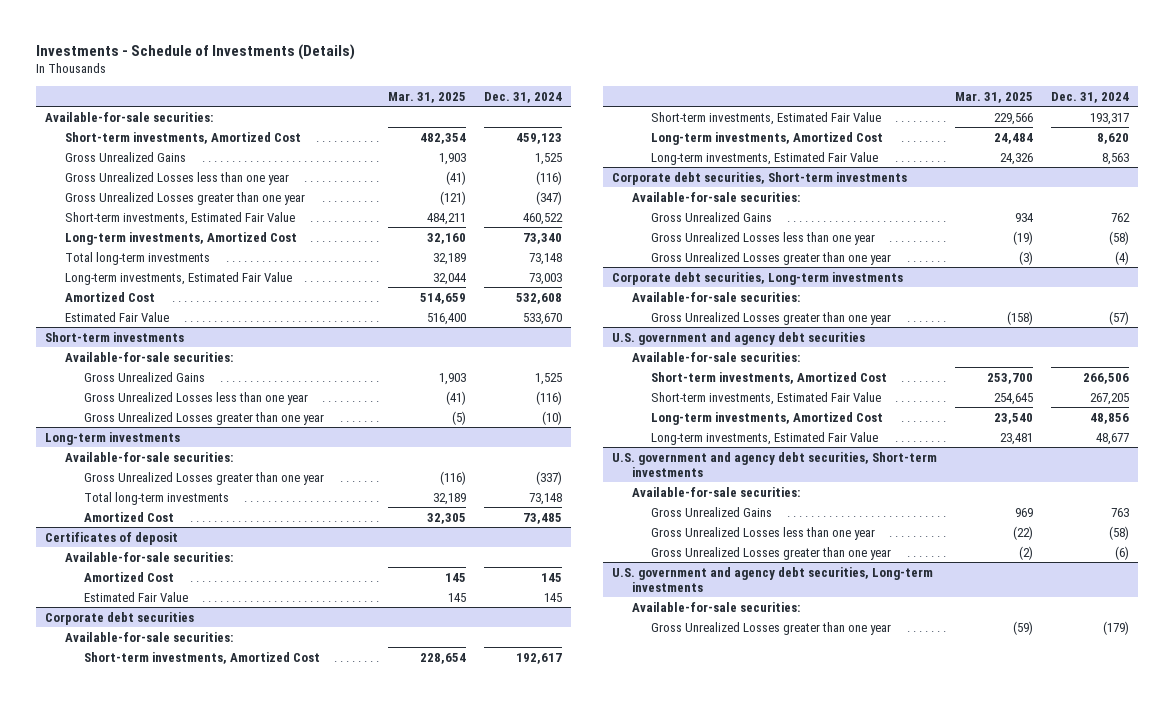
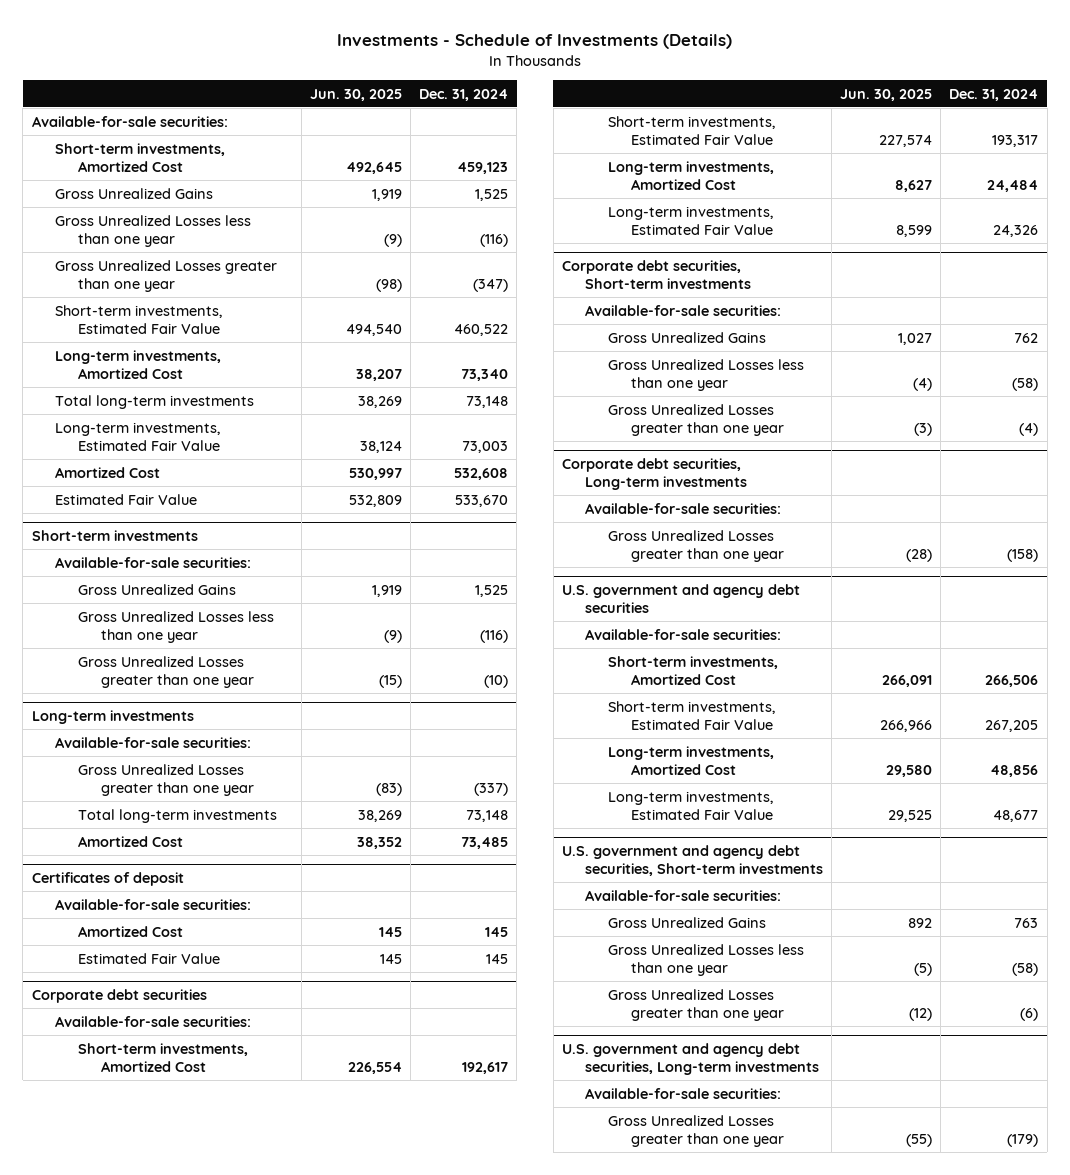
- | Mar. 31, 2025 | Dec. 31, 2024
+ | Jun. 30, 2025 | Dec. 31, 2024
@ Corporate debt securities
- Long-term investments, Amortized Cost | 24,484 | 8,620
- Long-term investments, Estimated Fair Value | 24,326 | 8,563
+ Long-term investments, Amortized Cost | 8,627 | 24,484
+ Long-term investments, Estimated Fair Value | 8,599 | 24,326
@ Corporate debt securities, Long-term investments
- Gross Unrealized Losses greater than one year | (158) | (57)
+ Gross Unrealized Losses greater than one year | (28) | (158)

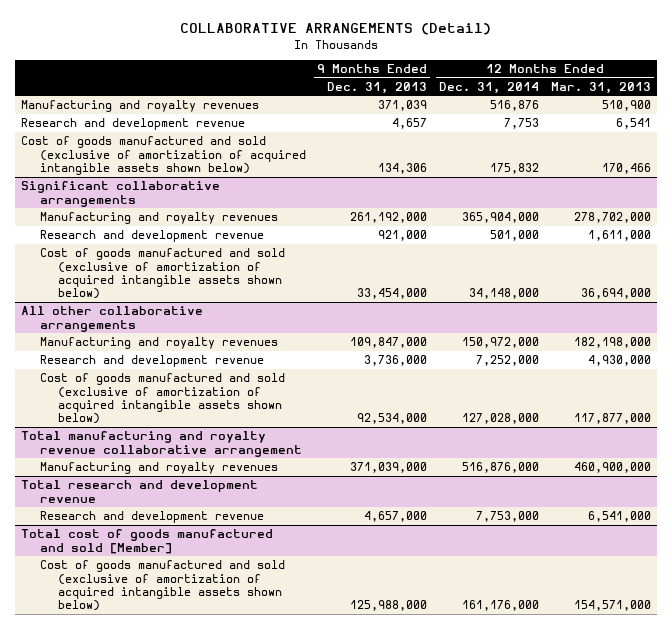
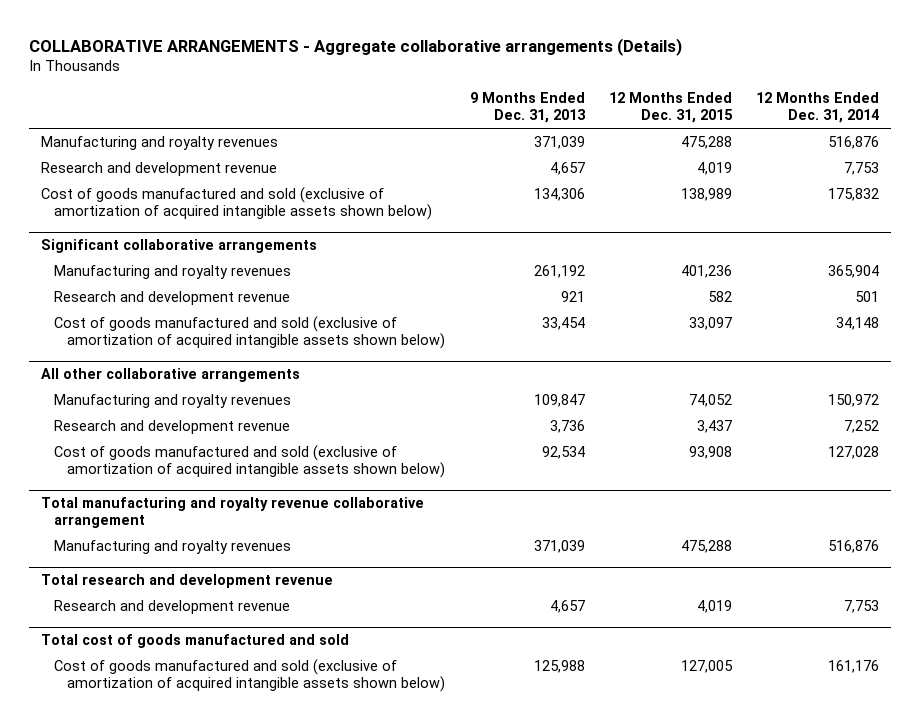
- COLLABORATIVE ARRANGEMENTS (Detail)
+ COLLABORATIVE ARRANGEMENTS - Aggregate collaborative arrangements (Details)
- | 9 Months Ended Dec. 31, 2013 | 12 Months Ended Dec. 31, 2014 | 12 Months Ended Mar. 31, 2013
+ | 9 Months Ended Dec. 31, 2013 | 12 Months Ended Dec. 31, 2015 | 12 Months Ended Dec. 31, 2014
@ Significant collaborative arrangements
- Manufacturing and royalty revenues | 261,192,000 | 365,904,000 | 278,702,000
- Research and development revenue | 921,000 | 501,000 | 1,611,000
- Cost of goods manufactured and sold (exclusive of amortization of acquired intangible assets shown below) | 33,454,000 | 34,148,000 | 36,694,000
+ Manufacturing and royalty revenues | 261,192 | 401,236 | 365,904
+ Research and development revenue | 921 | 582 | 501
+ Cost of goods manufactured and sold (exclusive of amortization of acquired intangible assets shown below) | 33,454 | 33,097 | 34,148
@ All other collaborative arrangements
- Manufacturing and royalty revenues | 109,847,000 | 150,972,000 | 182,198,000
- Research and development revenue | 3,736,000 | 7,252,000 | 4,930,000
- Cost of goods manufactured and sold (exclusive of amortization of acquired intangible assets shown below) | 92,534,000 | 127,028,000 | 117,877,000
+ Manufacturing and royalty revenues | 109,847 | 74,052 | 150,972
+ Research and development revenue | 3,736 | 3,437 | 7,252
+ Cost of goods manufactured and sold (exclusive of amortization of acquired intangible assets shown below) | 92,534 | 93,908 | 127,028
@ Total manufacturing and royalty revenue collaborative arrangement
- Manufacturing and royalty revenues | 371,039,000 | 516,876,000 | 460,900,000
+ Manufacturing and royalty revenues | 371,039 | 475,288 | 516,876
@ Total research and development revenue
- Research and development revenue | 4,657,000 | 7,753,000 | 6,541,000
- Total cost of goods manufactured and sold [Member]
- Cost of goods manufactured and sold (exclusive of amortization of acquired intangible assets shown below) | 125,988,000 | 161,176,000 | 154,571,000
@ Total research and development revenue
+ Research and development revenue | 4,657 | 4,019 | 7,753
+ Total cost of goods manufactured and sold
+ Cost of goods manufactured and sold (exclusive of amortization of acquired intangible assets shown below) | 125,988 | 127,005 | 161,176

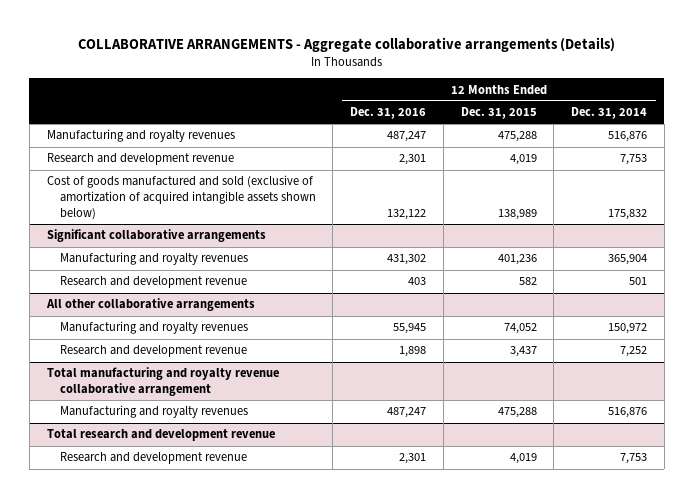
- | 9 Months Ended Dec. 31, 2013 | 12 Months Ended Dec. 31, 2015 | 12 Months Ended Dec. 31, 2014
+ | 12 Months Ended Dec. 31, 2016 | 12 Months Ended Dec. 31, 2015 | 12 Months Ended Dec. 31, 2014
@ Significant collaborative arrangements
- Cost of goods manufactured and sold (exclusive of amortization of acquired intangible assets shown below) | 33,454 | 33,097 | 34,148
@ All other collaborative arrangements
- Cost of goods manufactured and sold (exclusive of amortization of acquired intangible assets shown below) | 92,534 | 93,908 | 127,028
- Total cost of goods manufactured and sold
- Cost of goods manufactured and sold (exclusive of amortization of acquired intangible assets shown below) | 125,988 | 127,005 | 161,176

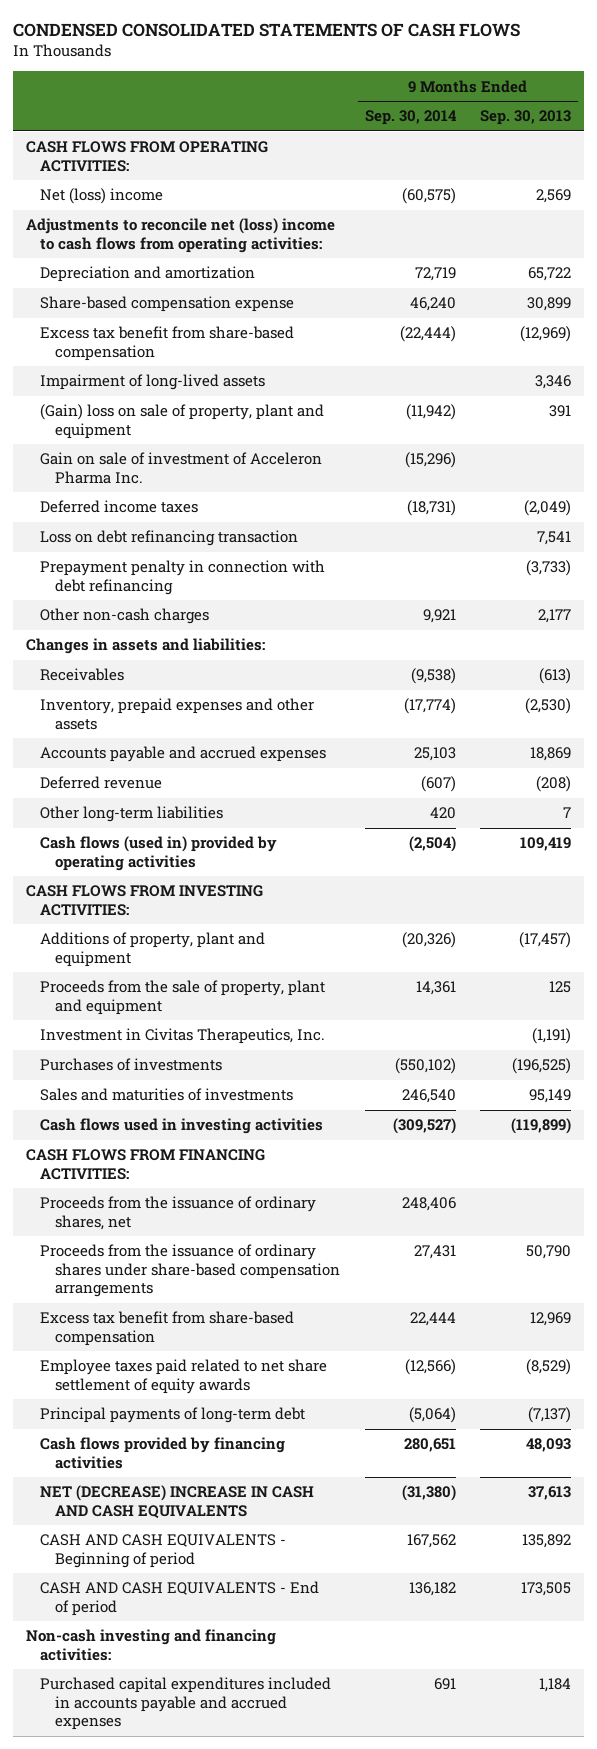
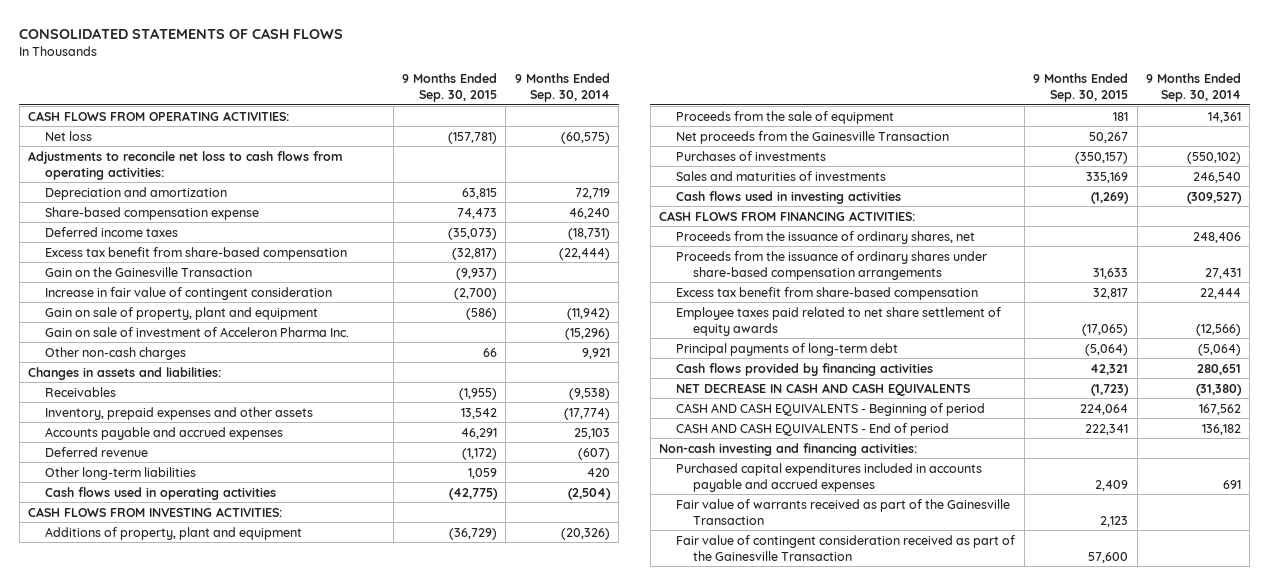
- CONDENSED CONSOLIDATED STATEMENTS OF CASH FLOWS
+ CONSOLIDATED STATEMENTS OF CASH FLOWS
- | 9 Months Ended Sep. 30, 2014 | 9 Months Ended Sep. 30, 2013
+ | 9 Months Ended Sep. 30, 2015 | 9 Months Ended Sep. 30, 2014
- Net (loss) income | (60,575) | 2,569
- Adjustments to reconcile net (loss) income to cash flows from operating activities:
+ Net loss | (157,781) | (60,575)
+ Adjustments to reconcile net loss to cash flows from operating activities:
moved up: Deferred income taxes | (35,073) | (18,731)
- Impairment of long-lived assets | | 3,346
- (Gain) loss on sale of property, plant and equipment | (11,942) | 391
+ Gain on the Gainesville Transaction | (9,937) |
+ Increase in fair value of contingent consideration | (2,700) |
+ Gain on sale of property, plant and equipment | (586) | (11,942)
- Loss on debt refinancing transaction | | 7,541
- Prepayment penalty in connection with debt refinancing | | (3,733)
- Cash flows (used in) provided by operating activities | (2,504) | 109,419
+ Cash flows used in operating activities | (42,775) | (2,504)
- Proceeds from the sale of property, plant and equipment | 14,361 | 125
- Investment in Civitas Therapeutics, Inc. | | (1,191)
+ Proceeds from the sale of equipment | 181 | 14,361
+ Net proceeds from the Gainesville Transaction | 50,267 |
- NET (DECREASE) INCREASE IN CASH AND CASH EQUIVALENTS | (31,380) | 37,613
+ NET DECREASE IN CASH AND CASH EQUIVALENTS | (1,723) | (31,380)
+ Fair value of warrants received as part of the Gainesville Transaction | 2,123 |
+ Fair value of contingent consideration received as part of the Gainesville Transaction | 57,600 |

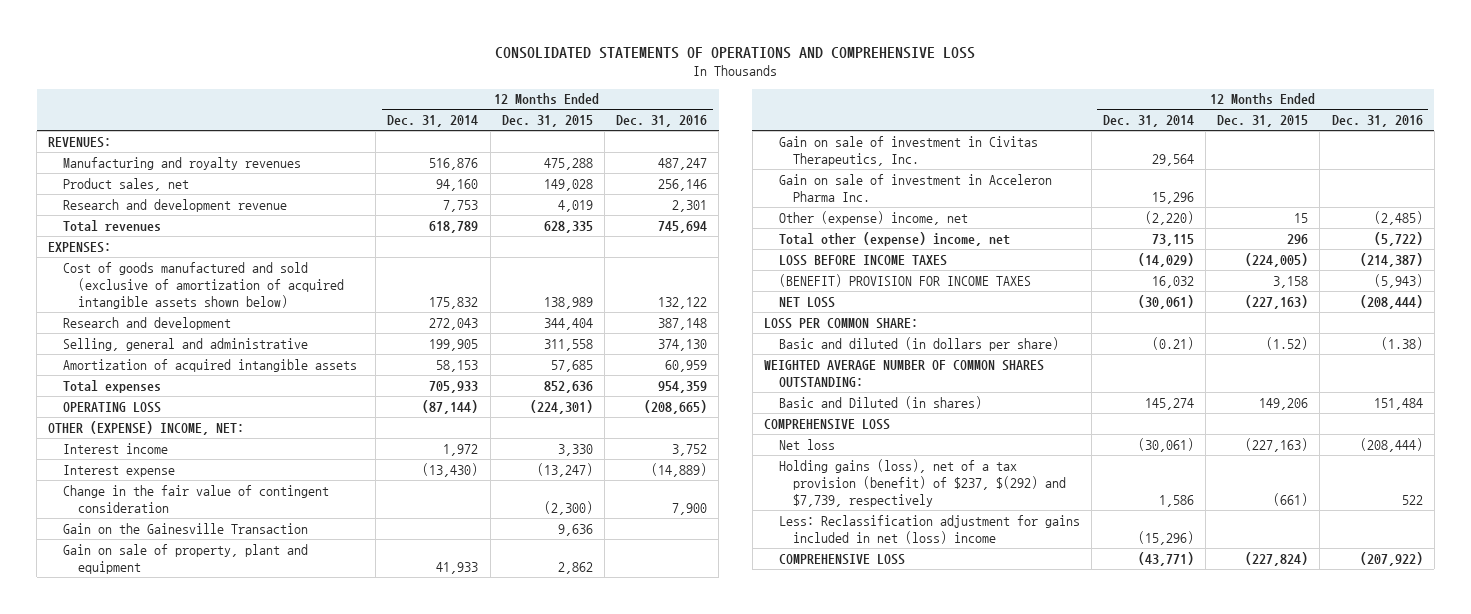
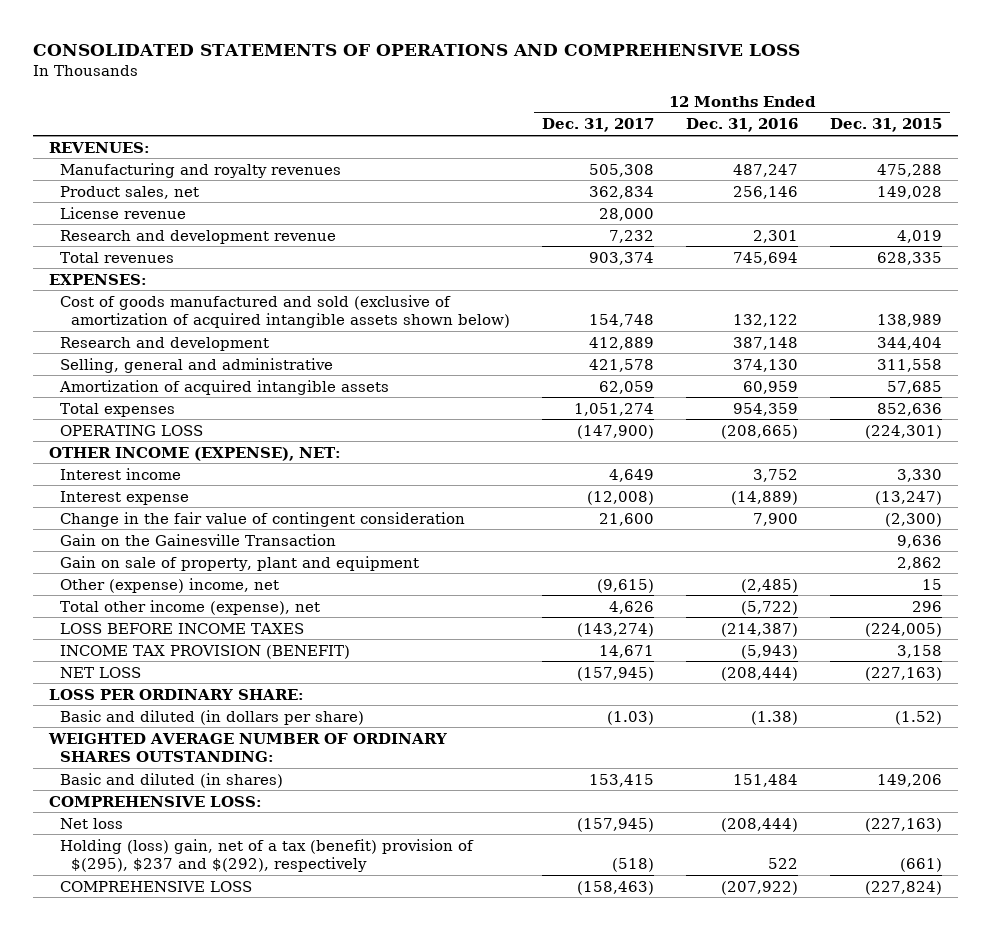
- | 12 Months Ended Dec. 31, 2014 | 12 Months Ended Dec. 31, 2015 | 12 Months Ended Dec. 31, 2016
+ | 12 Months Ended Dec. 31, 2017 | 12 Months Ended Dec. 31, 2016 | 12 Months Ended Dec. 31, 2015
+ License revenue | 28,000 | |
- OTHER (EXPENSE) INCOME, NET:
+ OTHER INCOME (EXPENSE), NET:
- Gain on sale of investment in Civitas Therapeutics, Inc. | 29,564 | |
- Gain on sale of investment in Acceleron Pharma Inc. | 15,296 | |
- Total other (expense) income, net | 73,115 | 296 | (5,722)
+ Total other income (expense), net | 4,626 | (5,722) | 296
- (BENEFIT) PROVISION FOR INCOME TAXES | 16,032 | 3,158 | (5,943)
+ INCOME TAX PROVISION (BENEFIT) | 14,671 | (5,943) | 3,158
- LOSS PER COMMON SHARE:
+ LOSS PER ORDINARY SHARE:
- WEIGHTED AVERAGE NUMBER OF COMMON SHARES OUTSTANDING:
- Basic and Diluted (in shares) | 145,274 | 149,206 | 151,484
- COMPREHENSIVE LOSS
+ WEIGHTED AVERAGE NUMBER OF ORDINARY SHARES OUTSTANDING:
+ Basic and diluted (in shares) | 153,415 | 151,484 | 149,206
+ COMPREHENSIVE LOSS:
- Holding gains (loss), net of a tax provision (benefit) of $237, $(292) and $7,739, respectively | 1,586 | (661) | 522
- Less: Reclassification adjustment for gains included in net (loss) income | (15,296) | |
+ Holding (loss) gain, net of a tax (benefit) provision of $(295), $237 and $(292), respectively | (518) | 522 | (661)

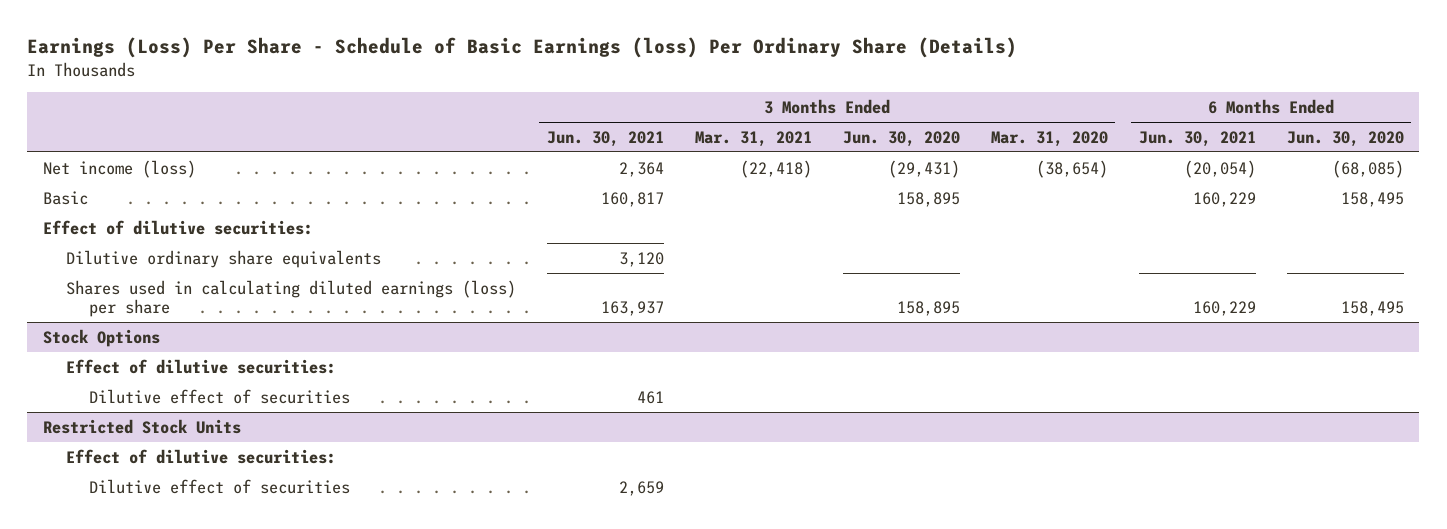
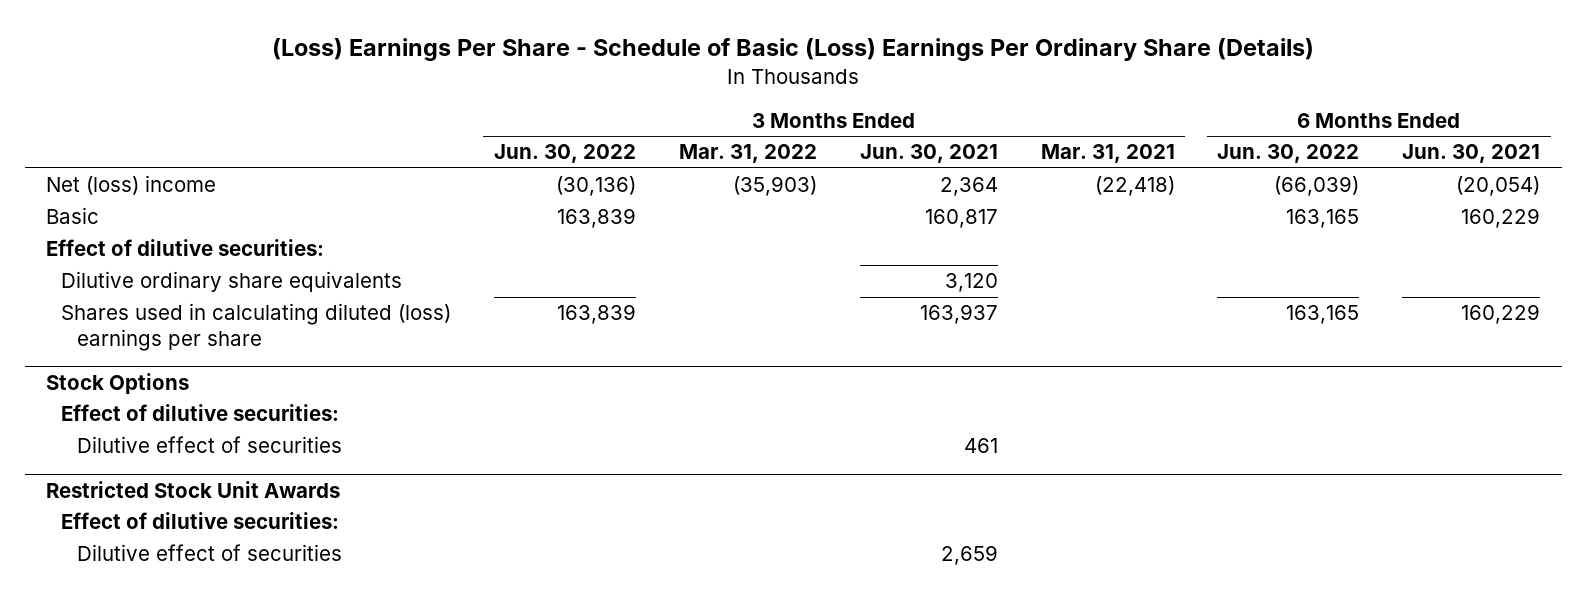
- Earnings (Loss) Per Share - Schedule of Basic Earnings (loss) Per Ordinary Share (Details)
+ (Loss) Earnings Per Share - Schedule of Basic (Loss) Earnings Per Ordinary Share (Details)
- | 3 Months Ended Jun. 30, 2021 | 3 Months Ended Mar. 31, 2021 | 3 Months Ended Jun. 30, 2020 | 3 Months Ended Mar. 31, 2020 | 6 Months Ended Jun. 30, 2021 | 6 Months Ended Jun. 30, 2020
+ | 3 Months Ended Jun. 30, 2022 | 3 Months Ended Mar. 31, 2022 | 3 Months Ended Jun. 30, 2021 | 3 Months Ended Mar. 31, 2021 | 6 Months Ended Jun. 30, 2022 | 6 Months Ended Jun. 30, 2021
- Net income (loss) | 2,364 | (22,418) | (29,431) | (38,654) | (20,054) | (68,085)
+ Net (loss) income | (30,136) | (35,903) | 2,364 | (22,418) | (66,039) | (20,054)
- Shares used in calculating diluted earnings (loss) per share | 163,937 | | 158,895 | | 160,229 | 158,495
+ Shares used in calculating diluted (loss) earnings per share | 163,839 | | 163,937 | | 163,165 | 160,229
- Restricted Stock Units
+ Restricted Stock Unit Awards

